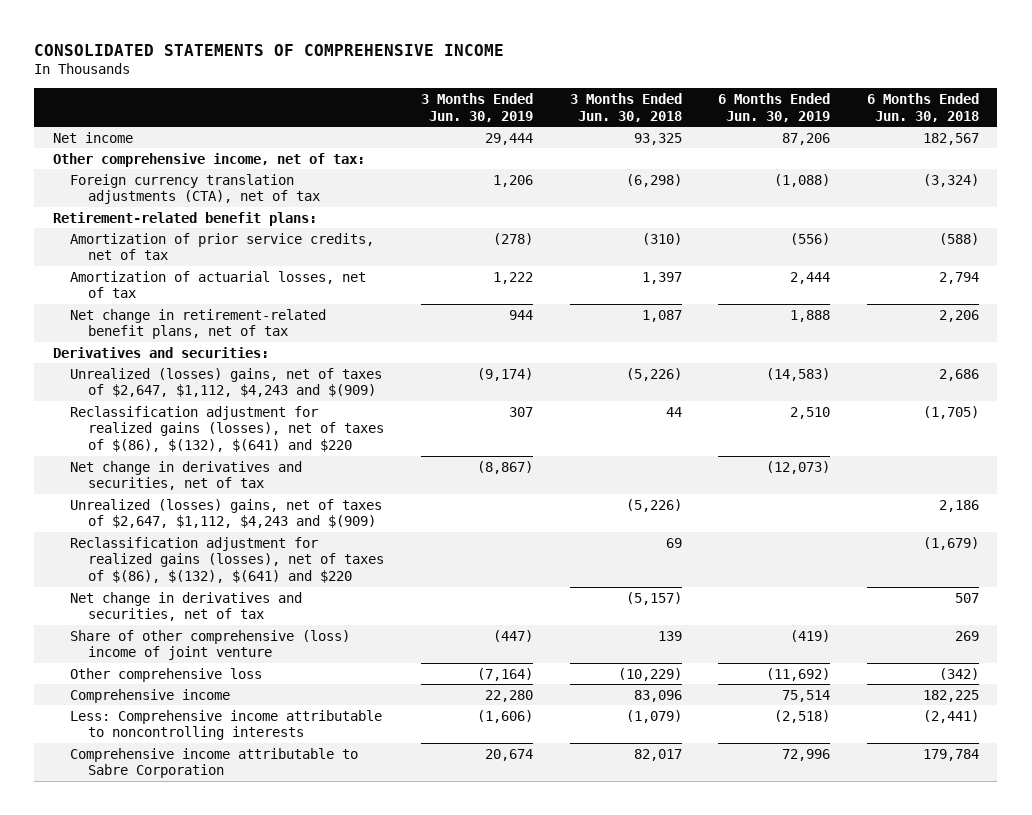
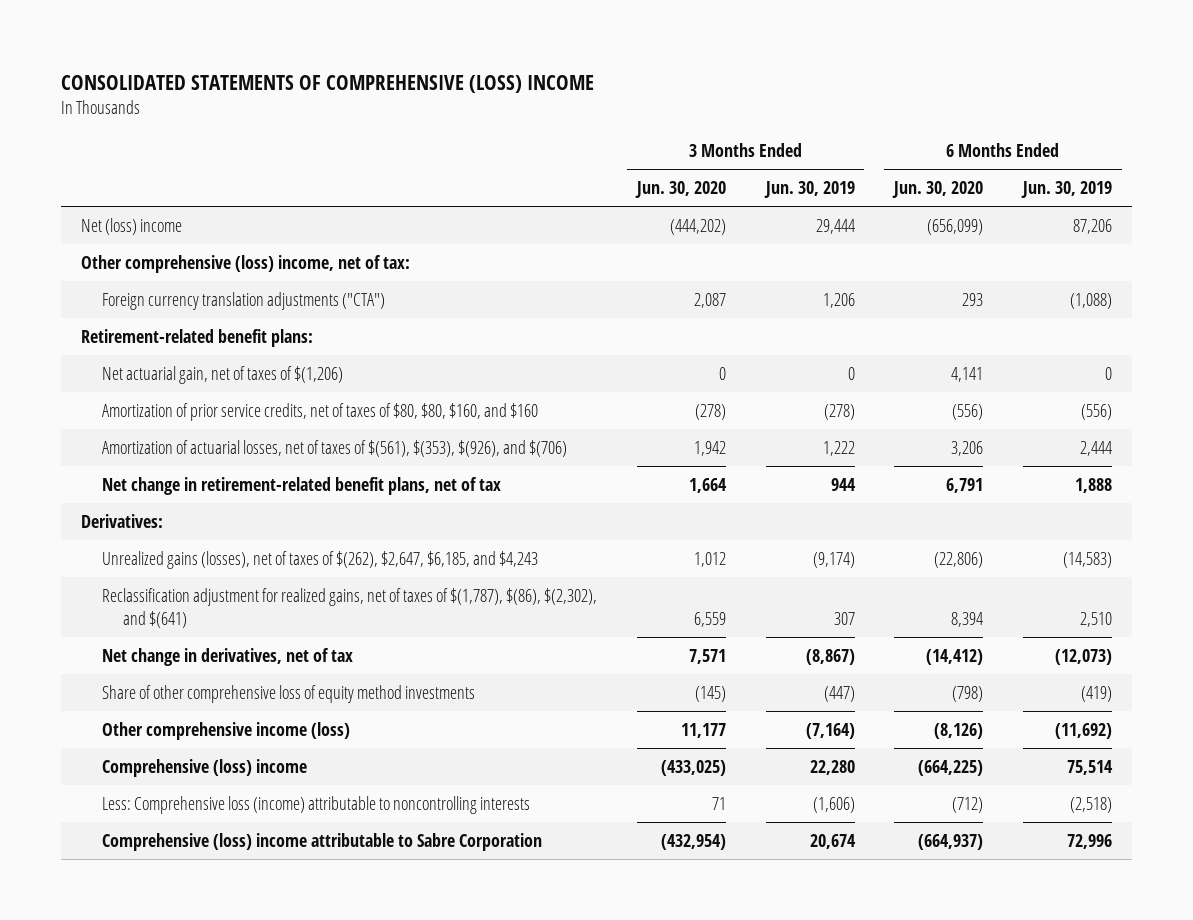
- CONSOLIDATED STATEMENTS OF COMPREHENSIVE INCOME
+ CONSOLIDATED STATEMENTS OF COMPREHENSIVE (LOSS) INCOME
- | 3 Months Ended Jun. 30, 2019 | 3 Months Ended Jun. 30, 2018 | 6 Months Ended Jun. 30, 2019 | 6 Months Ended Jun. 30, 2018
+ | 3 Months Ended Jun. 30, 2020 | 3 Months Ended Jun. 30, 2019 | 6 Months Ended Jun. 30, 2020 | 6 Months Ended Jun. 30, 2019
- Net income | 29,444 | 93,325 | 87,206 | 182,567
- Other comprehensive income, net of tax:
- Foreign currency translation adjustments (CTA), net of tax | 1,206 | (6,298) | (1,088) | (3,324)
+ Net (loss) income | (444,202) | 29,444 | (656,099) | 87,206
+ Other comprehensive (loss) income, net of tax:
+ Foreign currency translation adjustments ("CTA") | 2,087 | 1,206 | 293 | (1,088)
- Amortization of prior service credits, net of tax | (278) | (310) | (556) | (588)
- Amortization of actuarial losses, net of tax | 1,222 | 1,397 | 2,444 | 2,794
+ Net actuarial gain, net of taxes of $(1,206) | 0 | 0 | 4,141 | 0
+ Amortization of prior service credits, net of taxes of $80, $80, $160, and $160 | (278) | (278) | (556) | (556)
+ Amortization of actuarial losses, net of taxes of $(561), $(353), $(926), and $(706) | 1,942 | 1,222 | 3,206 | 2,444
- Derivatives and securities:
- Unrealized (losses) gains, net of taxes of $2,647, $1,112, $4,243 and $(909) | (9,174) | (5,226) | (14,583) | 2,686
- Reclassification adjustment for realized gains (losses), net of taxes of $(86), $(132), $(641) and $220 | 307 | 44 | 2,510 | (1,705)
- Net change in derivatives and securities, net of tax | (8,867) | | (12,073) |
- Unrealized (losses) gains, net of taxes of $2,647, $1,112, $4,243 and $(909) | | (5,226) | | 2,186
- Reclassification adjustment for realized gains (losses), net of taxes of $(86), $(132), $(641) and $220 | | 69 | | (1,679)
- Net change in derivatives and securities, net of tax | | (5,157) | | 507
- Share of other comprehensive (loss) income of joint venture | (447) | 139 | (419) | 269
- Other comprehensive loss | (7,164) | (10,229) | (11,692) | (342)
- Comprehensive income | 22,280 | 83,096 | 75,514 | 182,225
- Less: Comprehensive income attributable to noncontrolling interests | (1,606) | (1,079) | (2,518) | (2,441)
- Comprehensive income attributable to Sabre Corporation | 20,674 | 82,017 | 72,996 | 179,784
+ Derivatives:
+ Unrealized gains (losses), net of taxes of $(262), $2,647, $6,185, and $4,243 | 1,012 | (9,174) | (22,806) | (14,583)
+ Reclassification adjustment for realized gains, net of taxes of $(1,787), $(86), $(2,302), and $(641) | 6,559 | 307 | 8,394 | 2,510
+ Net change in derivatives, net of tax | 7,571 | (8,867) | (14,412) | (12,073)
+ Share of other comprehensive loss of equity method investments | (145) | (447) | (798) | (419)
+ Other comprehensive income (loss) | 11,177 | (7,164) | (8,126) | (11,692)
+ Comprehensive (loss) income | (433,025) | 22,280 | (664,225) | 75,514
+ Less: Comprehensive loss (income) attributable to noncontrolling interests | 71 | (1,606) | (712) | (2,518)
+ Comprehensive (loss) income attributable to Sabre Corporation | (432,954) | 20,674 | (664,937) | 72,996

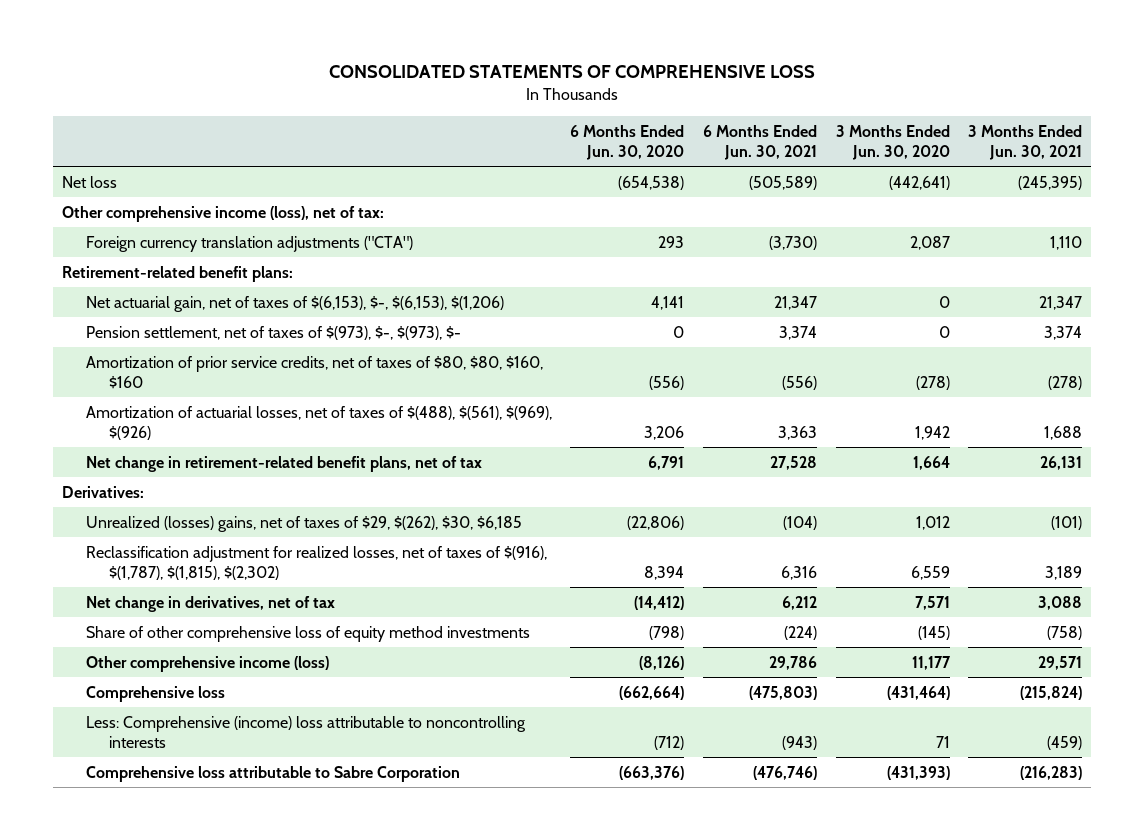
- CONSOLIDATED STATEMENTS OF COMPREHENSIVE (LOSS) INCOME
+ CONSOLIDATED STATEMENTS OF COMPREHENSIVE LOSS
- | 3 Months Ended Jun. 30, 2020 | 3 Months Ended Jun. 30, 2019 | 6 Months Ended Jun. 30, 2020 | 6 Months Ended Jun. 30, 2019
+ | 6 Months Ended Jun. 30, 2020 | 6 Months Ended Jun. 30, 2021 | 3 Months Ended Jun. 30, 2020 | 3 Months Ended Jun. 30, 2021
- Net (loss) income | (444,202) | 29,444 | (656,099) | 87,206
- Other comprehensive (loss) income, net of tax:
+ Net loss | (654,538) | (505,589) | (442,641) | (245,395)
+ Other comprehensive income (loss), net of tax:
- Net actuarial gain, net of taxes of $(1,206) | 0 | 0 | 4,141 | 0
- Amortization of prior service credits, net of taxes of $80, $80, $160, and $160 | (278) | (278) | (556) | (556)
- Amortization of actuarial losses, net of taxes of $(561), $(353), $(926), and $(706) | 1,942 | 1,222 | 3,206 | 2,444
+ Net actuarial gain, net of taxes of $(6,153), $-, $(6,153), $(1,206) | 4,141 | 21,347 | 0 | 21,347
+ Pension settlement, net of taxes of $(973), $-, $(973), $- | 0 | 3,374 | 0 | 3,374
+ Amortization of prior service credits, net of taxes of $80, $80, $160, $160 | (556) | (556) | (278) | (278)
+ Amortization of actuarial losses, net of taxes of $(488), $(561), $(969), $(926) | 3,206 | 3,363 | 1,942 | 1,688
- Unrealized gains (losses), net of taxes of $(262), $2,647, $6,185, and $4,243 | 1,012 | (9,174) | (22,806) | (14,583)
- Reclassification adjustment for realized gains, net of taxes of $(1,787), $(86), $(2,302), and $(641) | 6,559 | 307 | 8,394 | 2,510
+ Unrealized (losses) gains, net of taxes of $29, $(262), $30, $6,185 | (22,806) | (104) | 1,012 | (101)
+ Reclassification adjustment for realized losses, net of taxes of $(916), $(1,787), $(1,815), $(2,302) | 8,394 | 6,316 | 6,559 | 3,189
- Comprehensive (loss) income | (433,025) | 22,280 | (664,225) | 75,514
- Less: Comprehensive loss (income) attributable to noncontrolling interests | 71 | (1,606) | (712) | (2,518)
- Comprehensive (loss) income attributable to Sabre Corporation | (432,954) | 20,674 | (664,937) | 72,996
+ Comprehensive loss | (662,664) | (475,803) | (431,464) | (215,824)
+ Less: Comprehensive (income) loss attributable to noncontrolling interests | (712) | (943) | 71 | (459)
+ Comprehensive loss attributable to Sabre Corporation | (663,376) | (476,746) | (431,393) | (216,283)

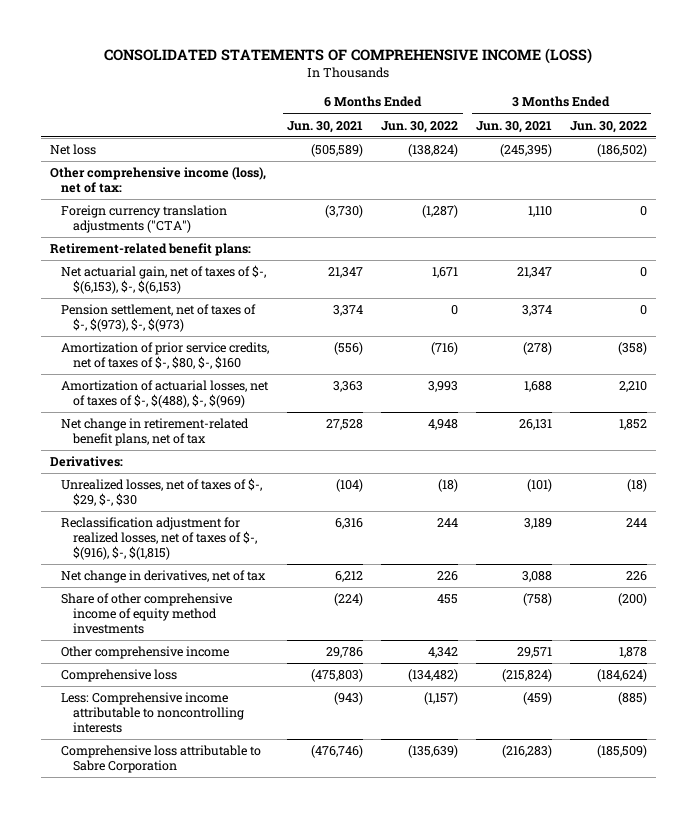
- CONSOLIDATED STATEMENTS OF COMPREHENSIVE LOSS
+ CONSOLIDATED STATEMENTS OF COMPREHENSIVE INCOME (LOSS)
- | 6 Months Ended Jun. 30, 2020 | 6 Months Ended Jun. 30, 2021 | 3 Months Ended Jun. 30, 2020 | 3 Months Ended Jun. 30, 2021
+ | 6 Months Ended Jun. 30, 2021 | 6 Months Ended Jun. 30, 2022 | 3 Months Ended Jun. 30, 2021 | 3 Months Ended Jun. 30, 2022
- Net actuarial gain, net of taxes of $(6,153), $-, $(6,153), $(1,206) | 4,141 | 21,347 | 0 | 21,347
- Pension settlement, net of taxes of $(973), $-, $(973), $- | 0 | 3,374 | 0 | 3,374
- Amortization of prior service credits, net of taxes of $80, $80, $160, $160 | (556) | (556) | (278) | (278)
- Amortization of actuarial losses, net of taxes of $(488), $(561), $(969), $(926) | 3,206 | 3,363 | 1,942 | 1,688
+ Net actuarial gain, net of taxes of $-, $(6,153), $-, $(6,153) | 21,347 | 1,671 | 21,347 | 0
+ Pension settlement, net of taxes of $-, $(973), $-, $(973) | 3,374 | 0 | 3,374 | 0
+ Amortization of prior service credits, net of taxes of $-, $80, $-, $160 | (556) | (716) | (278) | (358)
+ Amortization of actuarial losses, net of taxes of $-, $(488), $-, $(969) | 3,363 | 3,993 | 1,688 | 2,210
- Unrealized (losses) gains, net of taxes of $29, $(262), $30, $6,185 | (22,806) | (104) | 1,012 | (101)
- Reclassification adjustment for realized losses, net of taxes of $(916), $(1,787), $(1,815), $(2,302) | 8,394 | 6,316 | 6,559 | 3,189
+ Unrealized losses, net of taxes of $-, $29, $-, $30 | (104) | (18) | (101) | (18)
+ Reclassification adjustment for realized losses, net of taxes of $-, $(916), $-, $(1,815) | 6,316 | 244 | 3,189 | 244
- Share of other comprehensive loss of equity method investments | (798) | (224) | (145) | (758)
- Other comprehensive income (loss) | (8,126) | 29,786 | 11,177 | 29,571
+ Share of other comprehensive income of equity method investments | (224) | 455 | (758) | (200)
+ Other comprehensive income | 29,786 | 4,342 | 29,571 | 1,878
- Less: Comprehensive (income) loss attributable to noncontrolling interests | (712) | (943) | 71 | (459)
+ Less: Comprehensive income attributable to noncontrolling interests | (943) | (1,157) | (459) | (885)

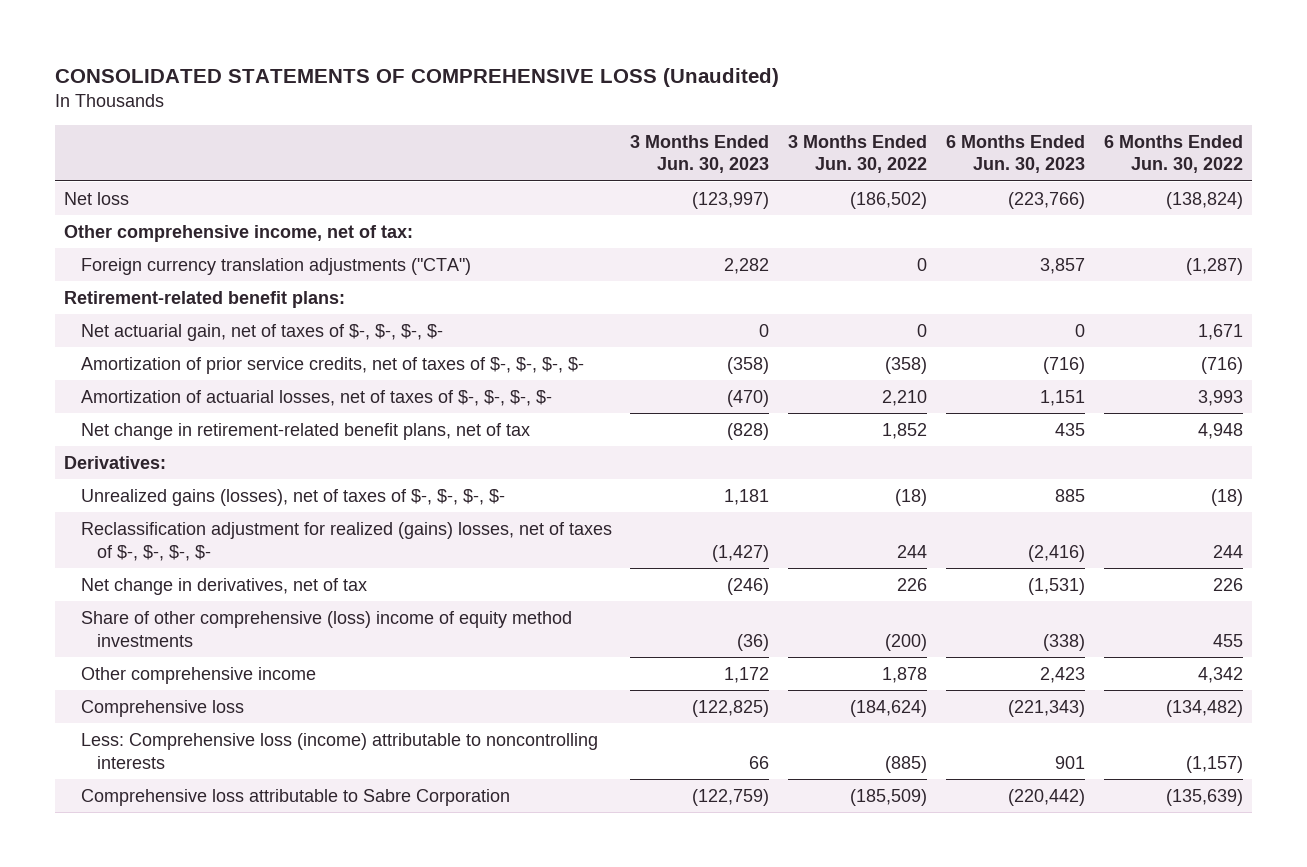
- CONSOLIDATED STATEMENTS OF COMPREHENSIVE INCOME (LOSS)
+ CONSOLIDATED STATEMENTS OF COMPREHENSIVE LOSS (Unaudited)
- | 6 Months Ended Jun. 30, 2021 | 6 Months Ended Jun. 30, 2022 | 3 Months Ended Jun. 30, 2021 | 3 Months Ended Jun. 30, 2022
+ | 3 Months Ended Jun. 30, 2023 | 3 Months Ended Jun. 30, 2022 | 6 Months Ended Jun. 30, 2023 | 6 Months Ended Jun. 30, 2022
- Other comprehensive income (loss), net of tax:
+ Other comprehensive income, net of tax:
- Net actuarial gain, net of taxes of $-, $(6,153), $-, $(6,153) | 21,347 | 1,671 | 21,347 | 0
- Pension settlement, net of taxes of $-, $(973), $-, $(973) | 3,374 | 0 | 3,374 | 0
- Amortization of prior service credits, net of taxes of $-, $80, $-, $160 | (556) | (716) | (278) | (358)
- Amortization of actuarial losses, net of taxes of $-, $(488), $-, $(969) | 3,363 | 3,993 | 1,688 | 2,210
+ Net actuarial gain, net of taxes of $-, $-, $-, $- | 0 | 0 | 0 | 1,671
+ Amortization of prior service credits, net of taxes of $-, $-, $-, $- | (358) | (358) | (716) | (716)
+ Amortization of actuarial losses, net of taxes of $-, $-, $-, $- | (470) | 2,210 | 1,151 | 3,993
- Unrealized losses, net of taxes of $-, $29, $-, $30 | (104) | (18) | (101) | (18)
- Reclassification adjustment for realized losses, net of taxes of $-, $(916), $-, $(1,815) | 6,316 | 244 | 3,189 | 244
+ Unrealized gains (losses), net of taxes of $-, $-, $-, $- | 1,181 | (18) | 885 | (18)
+ Reclassification adjustment for realized (gains) losses, net of taxes of $-, $-, $-, $- | (1,427) | 244 | (2,416) | 244
- Share of other comprehensive income of equity method investments | (224) | 455 | (758) | (200)
+ Share of other comprehensive (loss) income of equity method investments | (36) | (200) | (338) | 455
- Less: Comprehensive income attributable to noncontrolling interests | (943) | (1,157) | (459) | (885)
+ Less: Comprehensive loss (income) attributable to noncontrolling interests | 66 | (885) | 901 | (1,157)

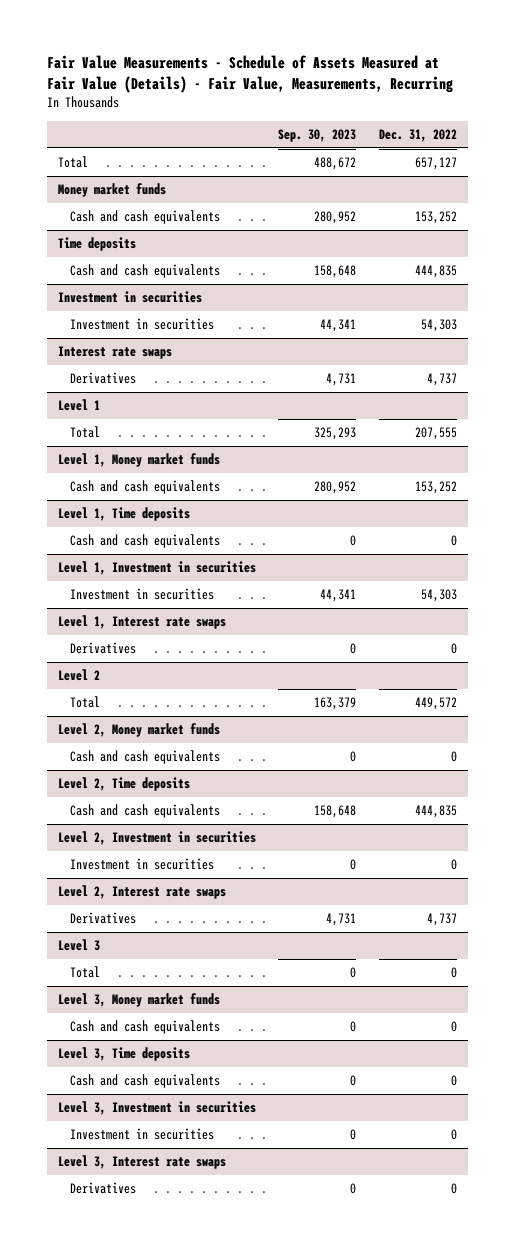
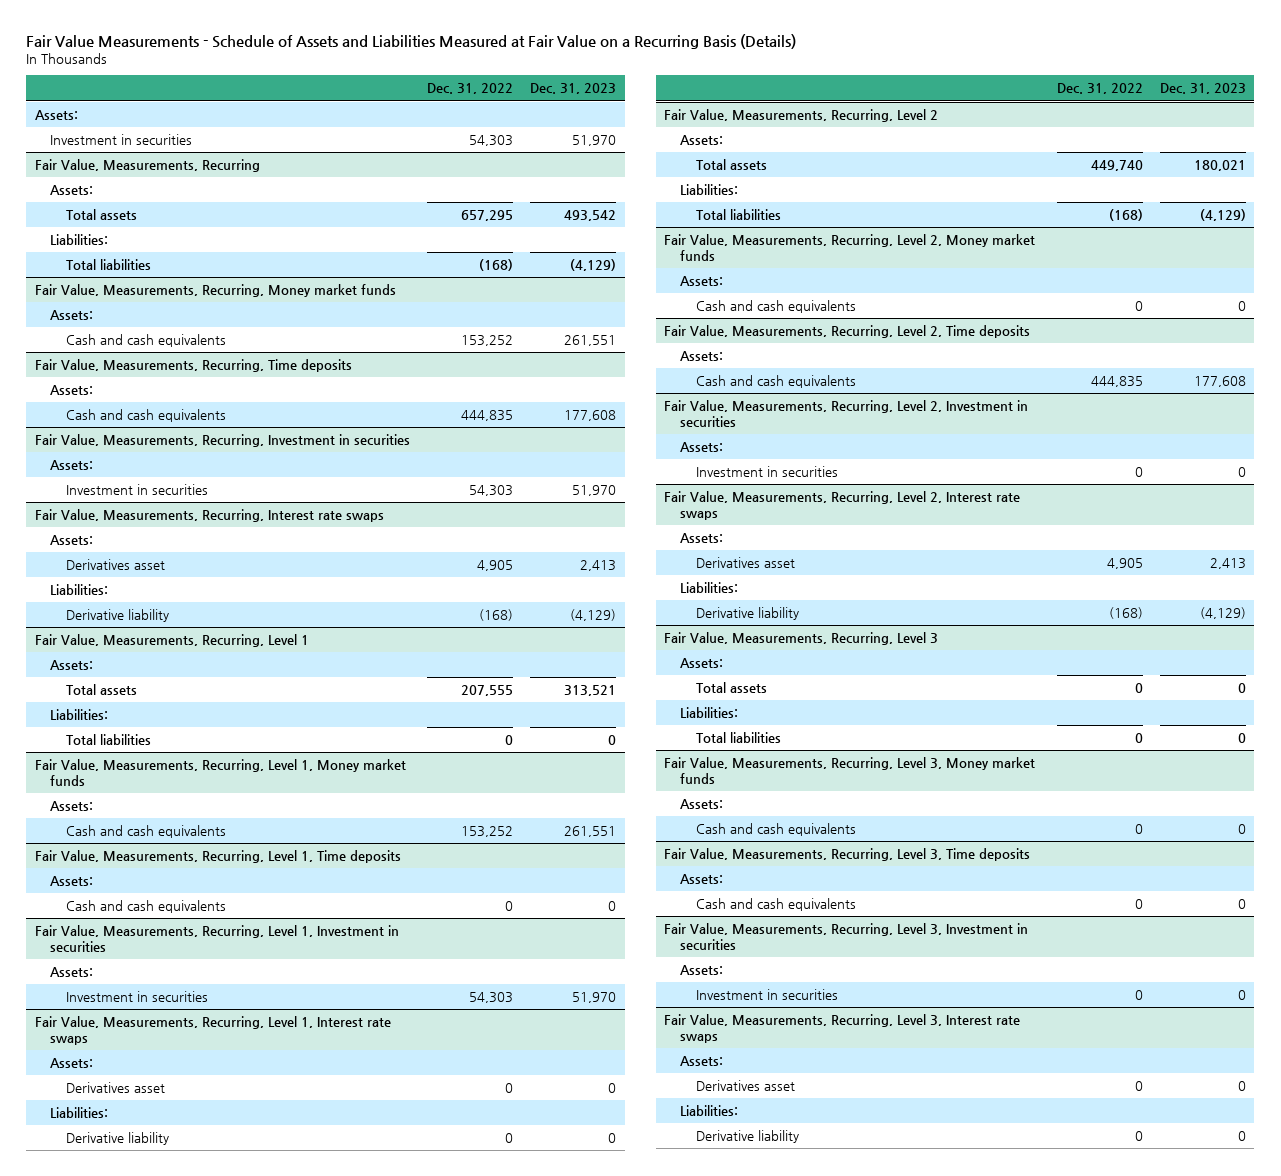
- Fair Value Measurements - Schedule of Assets Measured at Fair Value (Details) - Fair Value, Measurements, Recurring
+ Fair Value Measurements - Schedule of Assets and Liabilities Measured at Fair Value on a Recurring Basis (Details)
- | Sep. 30, 2023 | Dec. 31, 2022
+ | Dec. 31, 2022 | Dec. 31, 2023
- Total | 488,672 | 657,127
- Money market funds
+ Assets:
+ Investment in securities | 54,303 | 51,970
+ Fair Value, Measurements, Recurring
+ Assets:
+ Total assets | 657,295 | 493,542
+ Liabilities:
+ Total liabilities | (168) | (4,129)
+ Fair Value, Measurements, Recurring, Money market funds
+ Assets:
- Time deposits
+ Fair Value, Measurements, Recurring, Time deposits
+ Assets:
- Investment in securities
+ Fair Value, Measurements, Recurring, Investment in securities
+ Assets:
- Interest rate swaps
- Derivatives | 4,731 | 4,737
- Level 1
- Total | 325,293 | 207,555
- Level 1, Money market funds
+ Fair Value, Measurements, Recurring, Interest rate swaps
+ Assets:
+ Derivatives asset | 4,905 | 2,413
+ Liabilities:
+ Derivative liability | (168) | (4,129)
+ Fair Value, Measurements, Recurring, Level 1
+ Assets:
+ Total assets | 207,555 | 313,521
+ Liabilities:
+ Total liabilities | 0 | 0
+ Fair Value, Measurements, Recurring, Level 1, Money market funds
+ Assets:
- Level 1, Time deposits
+ Fair Value, Measurements, Recurring, Level 1, Time deposits
+ Assets:
- Level 1, Investment in securities
+ Fair Value, Measurements, Recurring, Level 1, Investment in securities
+ Assets:
- Level 1, Interest rate swaps
- Derivatives | 0 | 0
- Level 2
- Total | 163,379 | 449,572
- Level 2, Money market funds
+ Fair Value, Measurements, Recurring, Level 1, Interest rate swaps
+ Assets:
+ Derivatives asset | 0 | 0
+ Liabilities:
+ Derivative liability | 0 | 0
+ Fair Value, Measurements, Recurring, Level 2
+ Assets:
+ Total assets | 449,740 | 180,021
+ Liabilities:
+ Total liabilities | (168) | (4,129)
+ Fair Value, Measurements, Recurring, Level 2, Money market funds
+ Assets:
- Level 2, Time deposits
+ Fair Value, Measurements, Recurring, Level 2, Time deposits
+ Assets:
- Level 2, Investment in securities
+ Fair Value, Measurements, Recurring, Level 2, Investment in securities
+ Assets:
- Level 2, Interest rate swaps
- Derivatives | 4,731 | 4,737
- Level 3
- Total | 0 | 0
- Level 3, Money market funds
+ Fair Value, Measurements, Recurring, Level 2, Interest rate swaps
+ Assets:
+ Derivatives asset | 4,905 | 2,413
+ Liabilities:
+ Derivative liability | (168) | (4,129)
+ Fair Value, Measurements, Recurring, Level 3
+ Assets:
+ Total assets | 0 | 0
+ Liabilities:
+ Total liabilities | 0 | 0
+ Fair Value, Measurements, Recurring, Level 3, Money market funds
+ Assets:
- Level 3, Time deposits
+ Fair Value, Measurements, Recurring, Level 3, Time deposits
+ Assets:
- Level 3, Investment in securities
+ Fair Value, Measurements, Recurring, Level 3, Investment in securities
+ Assets:
- Level 3, Interest rate swaps
- Derivatives | 0 | 0
+ Fair Value, Measurements, Recurring, Level 3, Interest rate swaps
+ Assets:
+ Derivatives asset | 0 | 0
+ Liabilities:
+ Derivative liability | 0 | 0

